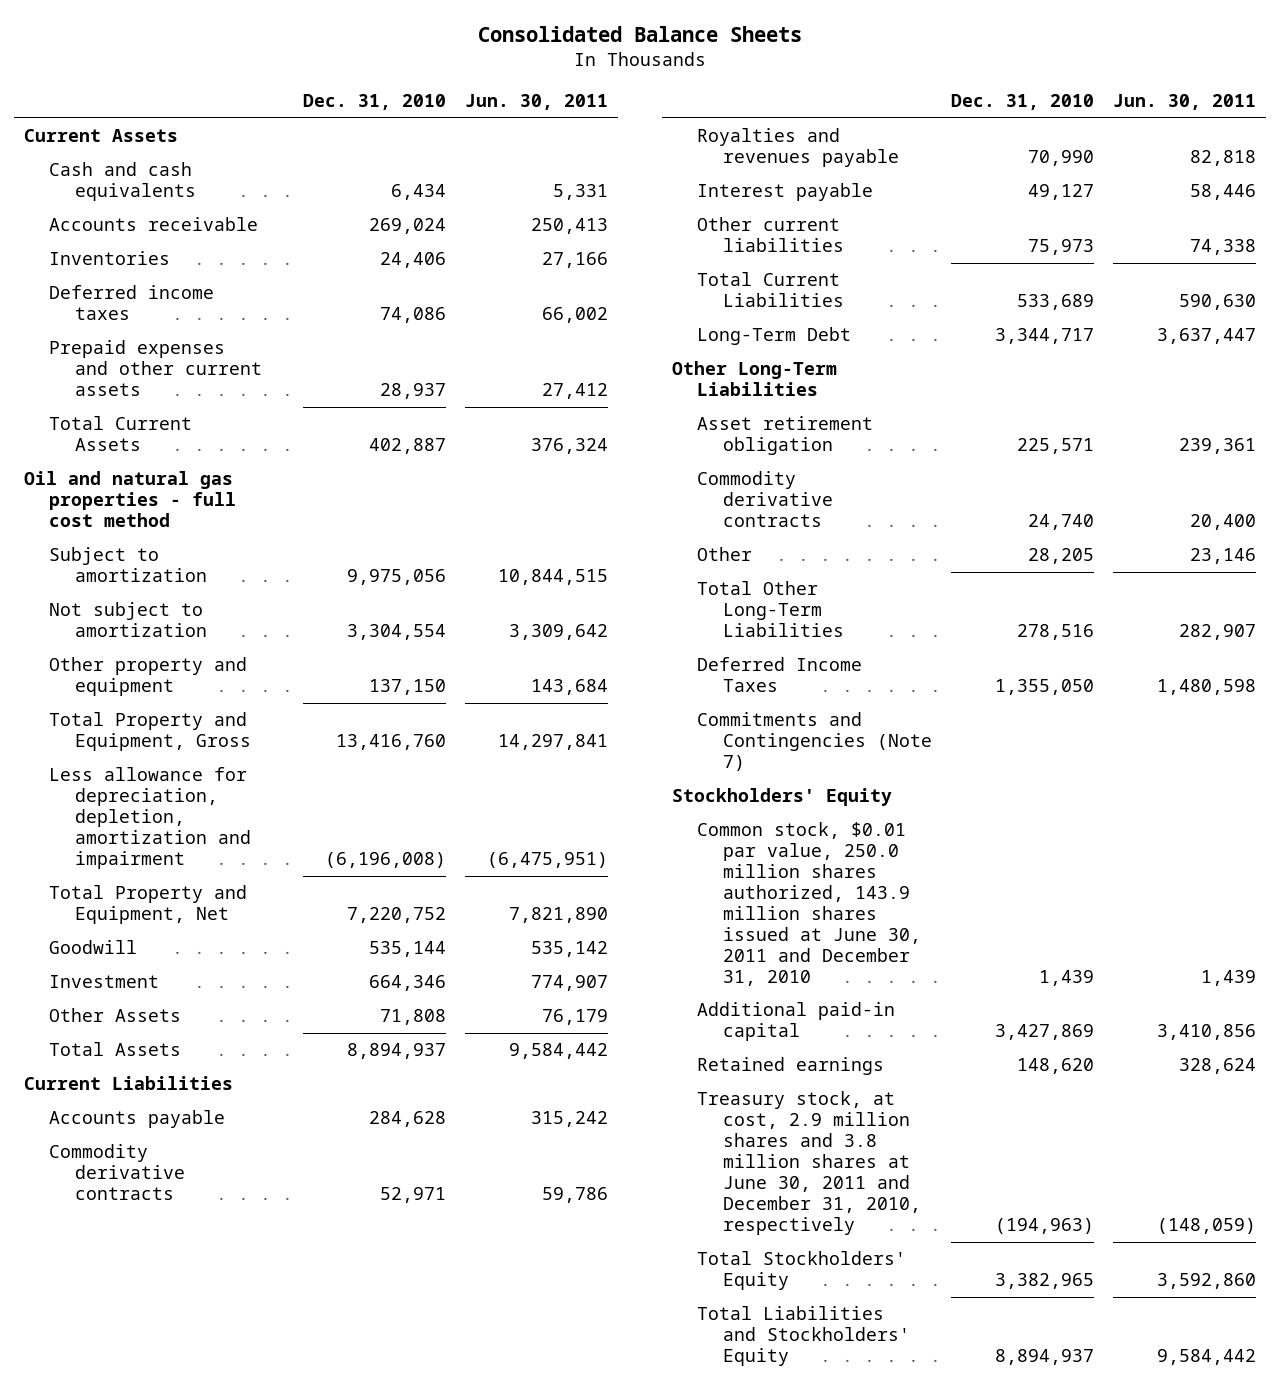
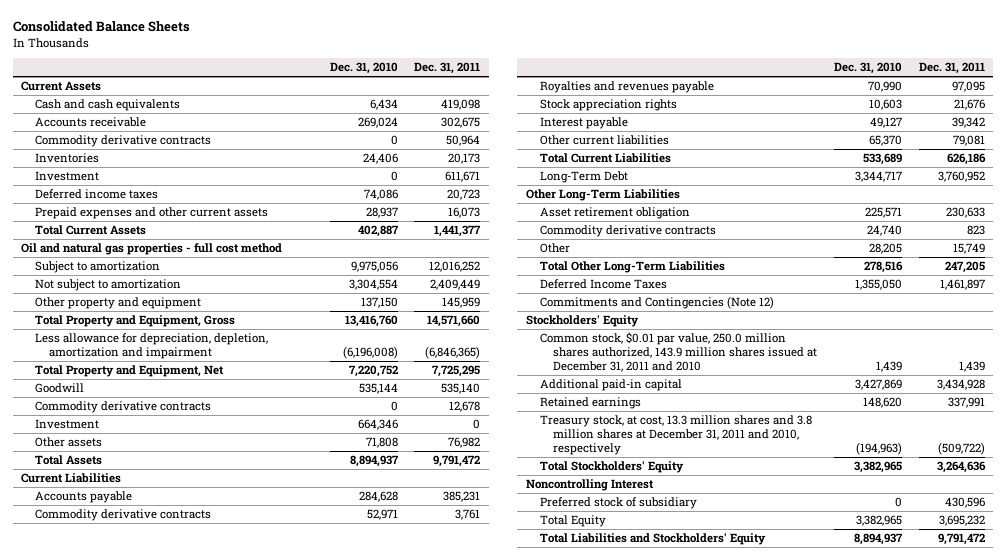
- | Dec. 31, 2010 | Jun. 30, 2011
+ | Dec. 31, 2010 | Dec. 31, 2011
+ Commodity derivative contracts | 0 | 50,964
+ Investment | 0 | 611,671
+ Commodity derivative contracts | 0 | 12,678
- Other Assets | 71,808 | 76,179
+ Other assets | 71,808 | 76,982
+ Stock appreciation rights | 10,603 | 21,676
- Other current liabilities | 75,973 | 74,338
+ Other current liabilities | 65,370 | 79,081
- Commitments and Contingencies (Note 7)
+ Commitments and Contingencies (Note 12)
- Common stock, $0.01 par value, 250.0 million shares authorized, 143.9 million shares issued at June 30, 2011 and December 31, 2010 | 1,439 | 1,439
+ Common stock, $0.01 par value, 250.0 million shares authorized, 143.9 million shares issued at December 31, 2011 and 2010 | 1,439 | 1,439
- Treasury stock, at cost, 2.9 million shares and 3.8 million shares at June 30, 2011 and December 31, 2010, respectively | (194,963) | (148,059)
+ Treasury stock, at cost, 13.3 million shares and 3.8 million shares at December 31, 2011 and 2010, respectively | (194,963) | (509,722)
+ Noncontrolling Interest
+ Preferred stock of subsidiary | 0 | 430,596
+ Total Equity | 3,382,965 | 3,695,232

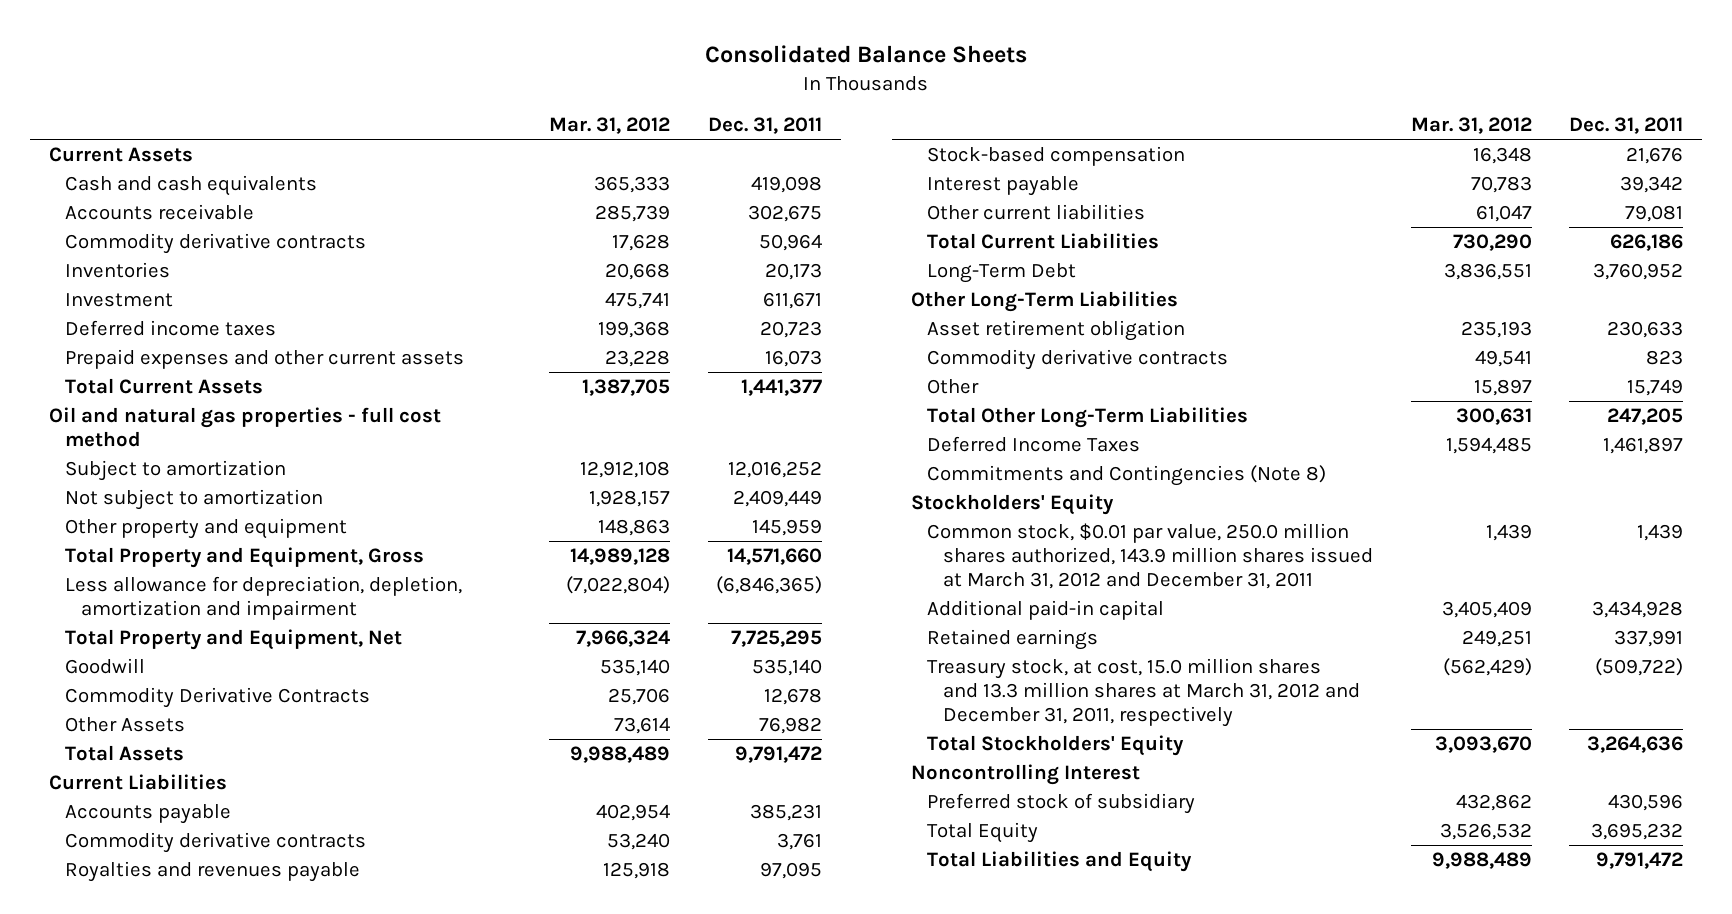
- | Dec. 31, 2010 | Dec. 31, 2011
+ | Mar. 31, 2012 | Dec. 31, 2011
- Commodity derivative contracts | 0 | 12,678
- Investment | 664,346 | 0
- Other assets | 71,808 | 76,982
+ Commodity Derivative Contracts | 25,706 | 12,678
+ Other Assets | 73,614 | 76,982
- Stock appreciation rights | 10,603 | 21,676
+ Stock-based compensation | 16,348 | 21,676
- Commitments and Contingencies (Note 12)
+ Commitments and Contingencies (Note 8)
- Common stock, $0.01 par value, 250.0 million shares authorized, 143.9 million shares issued at December 31, 2011 and 2010 | 1,439 | 1,439
+ Common stock, $0.01 par value, 250.0 million shares authorized, 143.9 million shares issued at March 31, 2012 and December 31, 2011 | 1,439 | 1,439
- Treasury stock, at cost, 13.3 million shares and 3.8 million shares at December 31, 2011 and 2010, respectively | (194,963) | (509,722)
+ Treasury stock, at cost, 15.0 million shares and 13.3 million shares at March 31, 2012 and December 31, 2011, respectively | (562,429) | (509,722)
- Total Liabilities and Stockholders' Equity | 8,894,937 | 9,791,472
+ Total Liabilities and Equity | 9,988,489 | 9,791,472

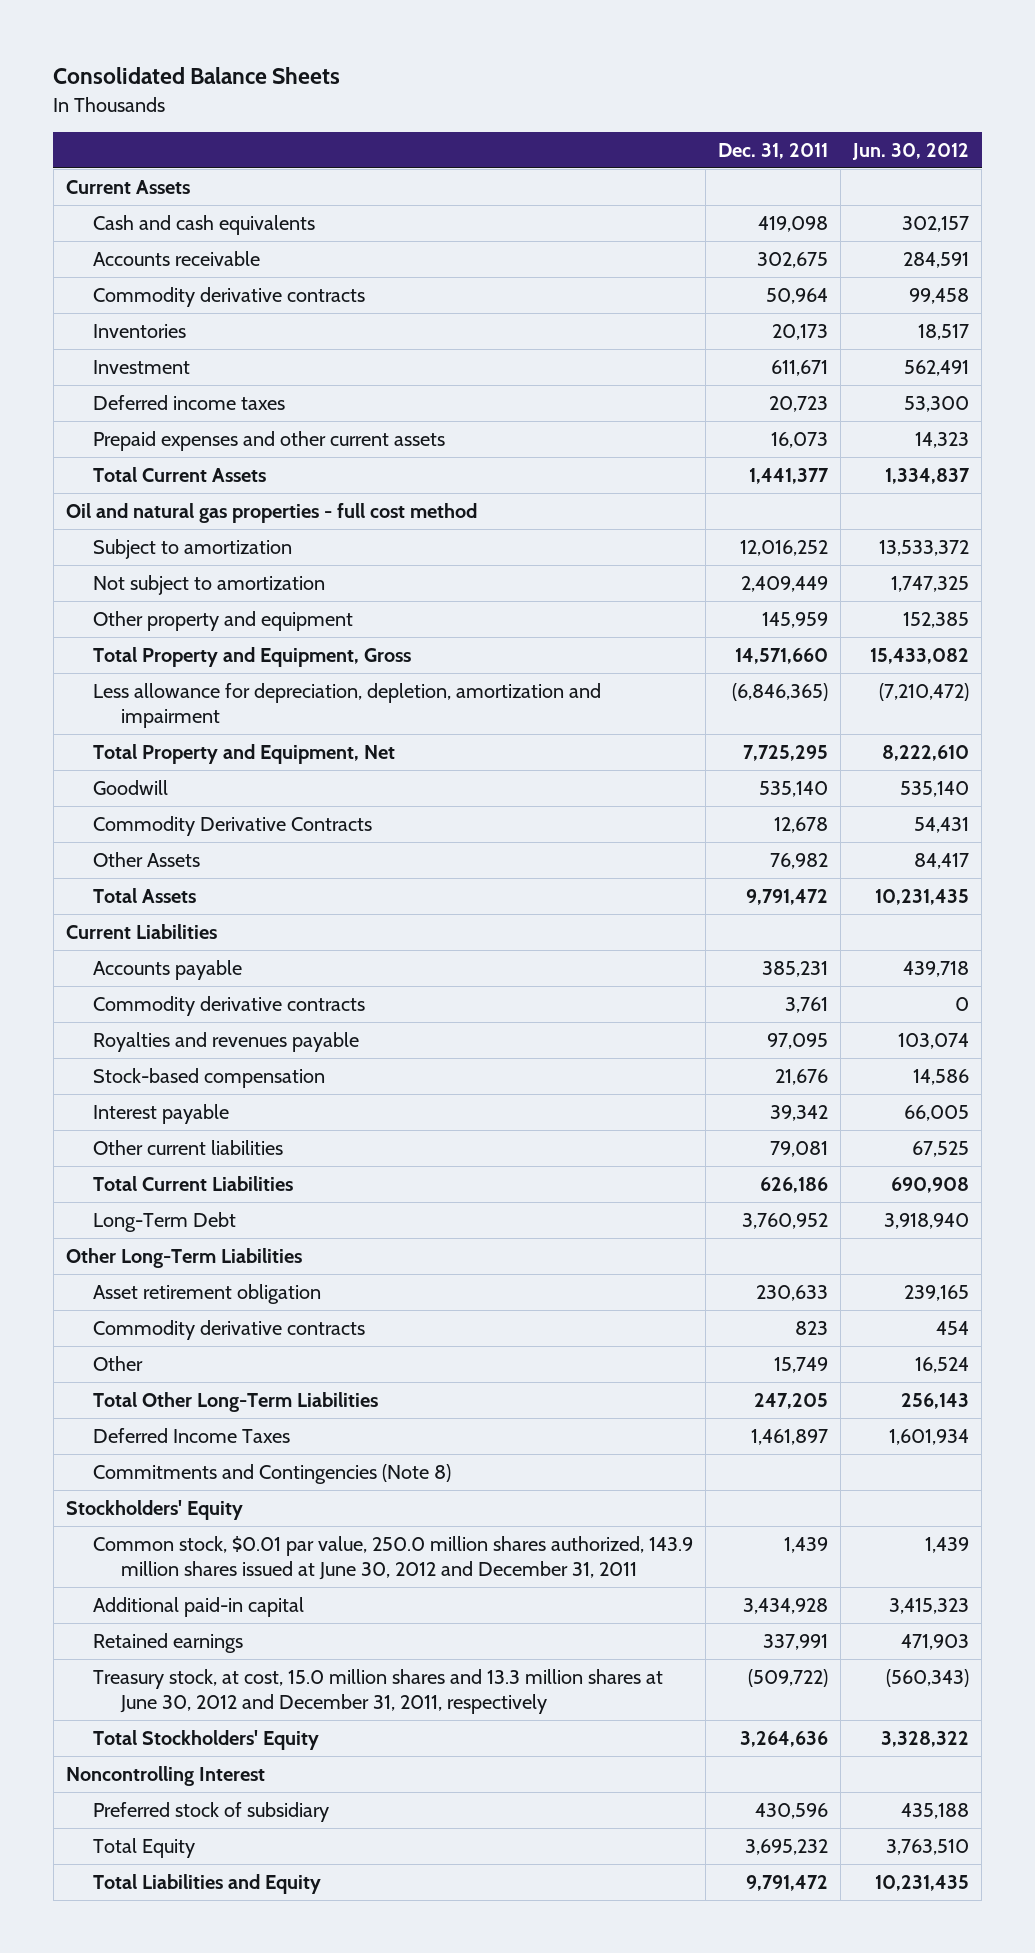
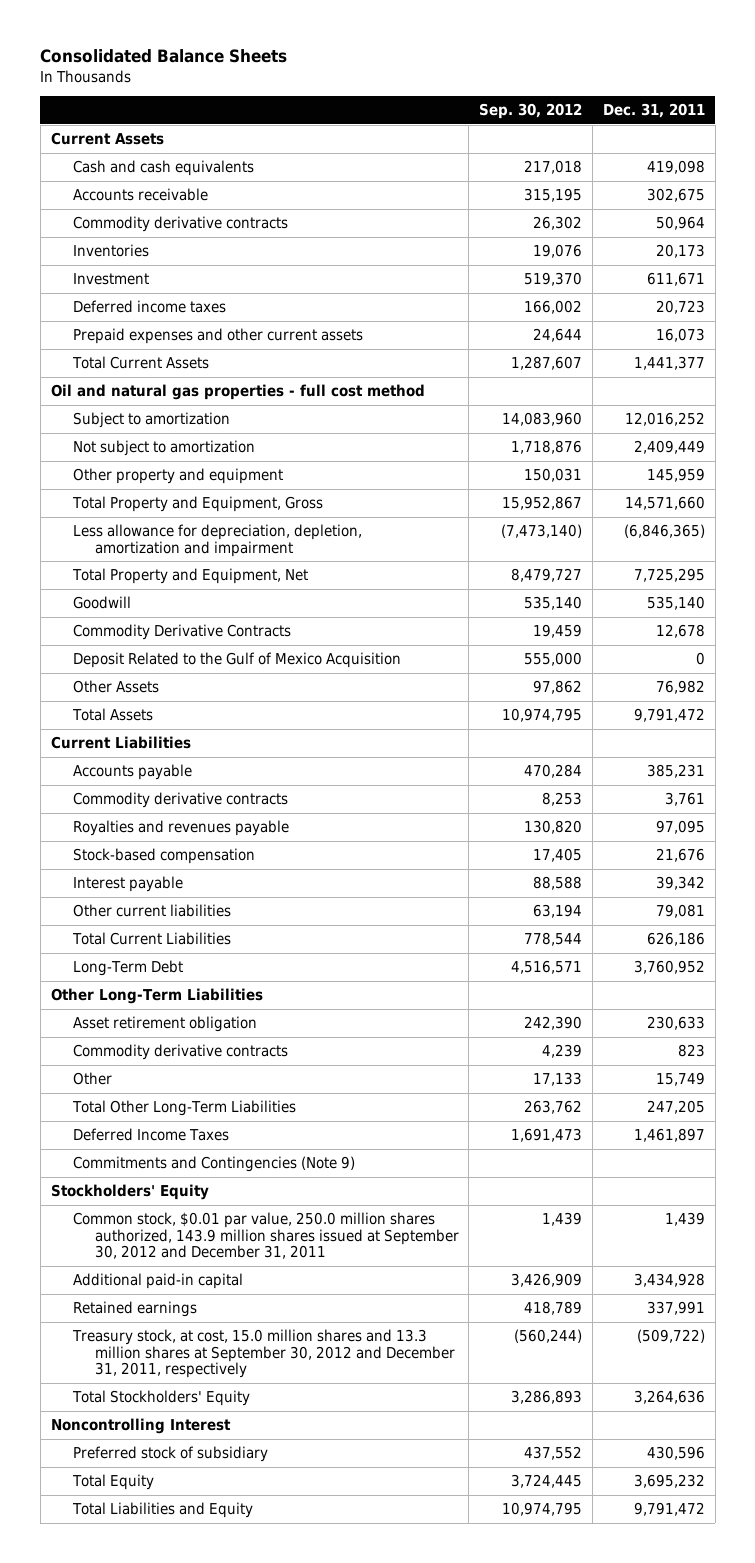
- | Dec. 31, 2011 | Jun. 30, 2012
+ | Sep. 30, 2012 | Dec. 31, 2011
+ Deposit Related to the Gulf of Mexico Acquisition | 555,000 | 0
- Commitments and Contingencies (Note 8)
+ Commitments and Contingencies (Note 9)
- Common stock, $0.01 par value, 250.0 million shares authorized, 143.9 million shares issued at June 30, 2012 and December 31, 2011 | 1,439 | 1,439
+ Common stock, $0.01 par value, 250.0 million shares authorized, 143.9 million shares issued at September 30, 2012 and December 31, 2011 | 1,439 | 1,439
- Treasury stock, at cost, 15.0 million shares and 13.3 million shares at June 30, 2012 and December 31, 2011, respectively | (509,722) | (560,343)
+ Treasury stock, at cost, 15.0 million shares and 13.3 million shares at September 30, 2012 and December 31, 2011, respectively | (560,244) | (509,722)

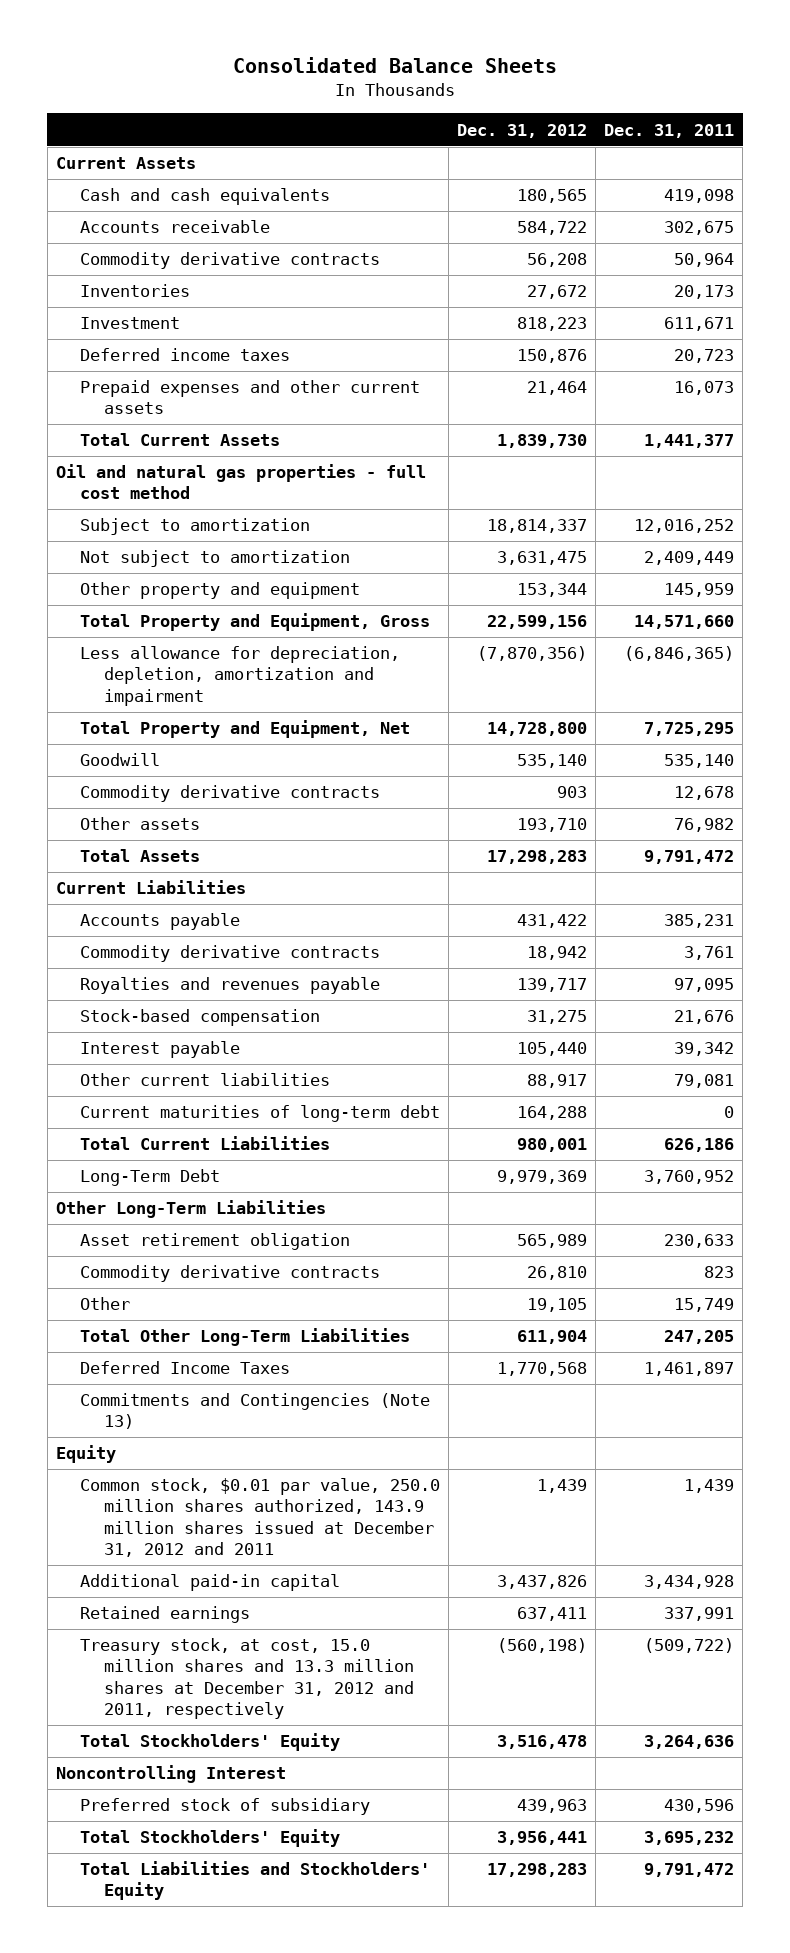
- | Sep. 30, 2012 | Dec. 31, 2011
+ | Dec. 31, 2012 | Dec. 31, 2011
- Commodity Derivative Contracts | 19,459 | 12,678
- Deposit Related to the Gulf of Mexico Acquisition | 555,000 | 0
- Other Assets | 97,862 | 76,982
+ Commodity derivative contracts | 903 | 12,678
+ Other assets | 193,710 | 76,982
+ Current maturities of long-term debt | 164,288 | 0
- Commitments and Contingencies (Note 9)
- Stockholders' Equity
- Common stock, $0.01 par value, 250.0 million shares authorized, 143.9 million shares issued at September 30, 2012 and December 31, 2011 | 1,439 | 1,439
+ Commitments and Contingencies (Note 13)
+ Equity
+ Common stock, $0.01 par value, 250.0 million shares authorized, 143.9 million shares issued at December 31, 2012 and 2011 | 1,439 | 1,439
- Treasury stock, at cost, 15.0 million shares and 13.3 million shares at September 30, 2012 and December 31, 2011, respectively | (560,244) | (509,722)
+ Treasury stock, at cost, 15.0 million shares and 13.3 million shares at December 31, 2012 and 2011, respectively | (560,198) | (509,722)
- Total Equity | 3,724,445 | 3,695,232
- Total Liabilities and Equity | 10,974,795 | 9,791,472
+ Total Stockholders' Equity | 3,956,441 | 3,695,232
+ Total Liabilities and Stockholders' Equity | 17,298,283 | 9,791,472

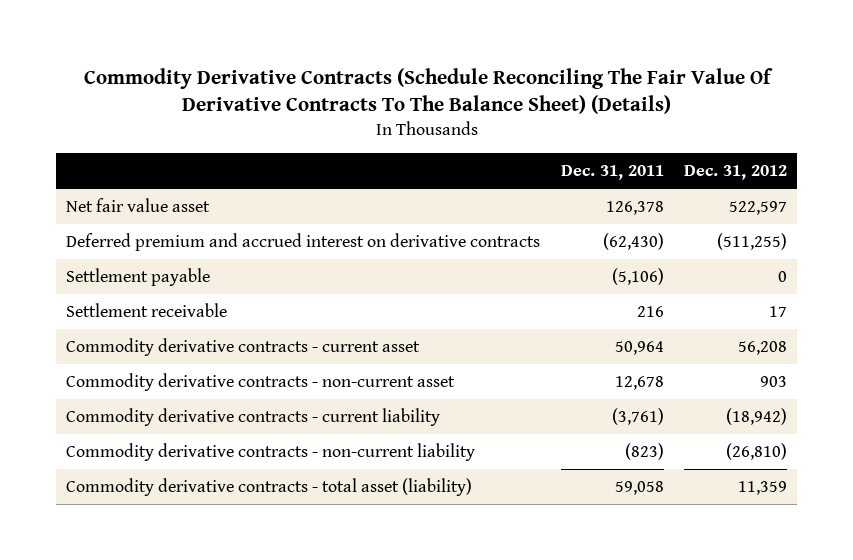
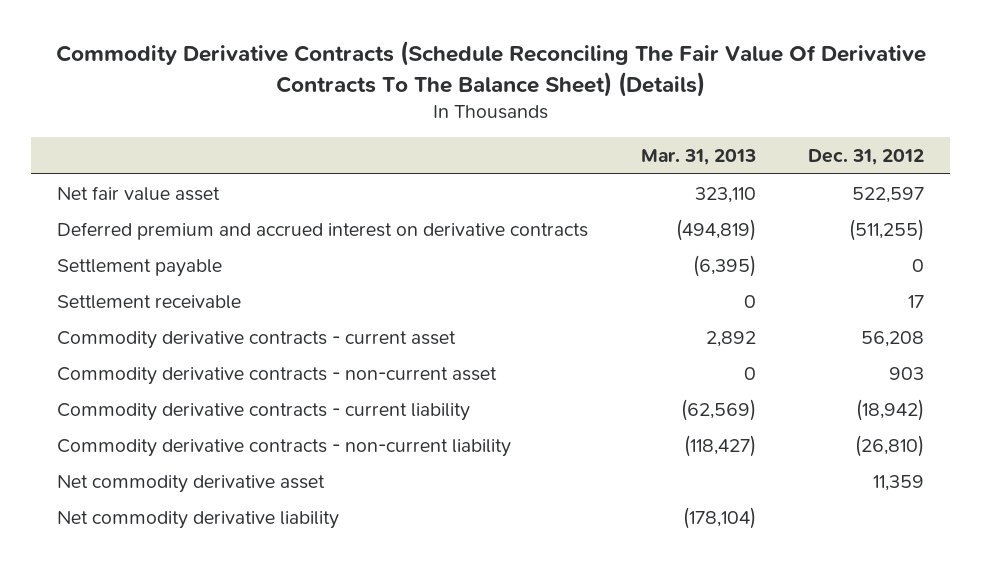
- | Dec. 31, 2011 | Dec. 31, 2012
+ | Mar. 31, 2013 | Dec. 31, 2012
- Commodity derivative contracts - total asset (liability) | 59,058 | 11,359
+ Net commodity derivative asset | | 11,359
+ Net commodity derivative liability | (178,104) |

